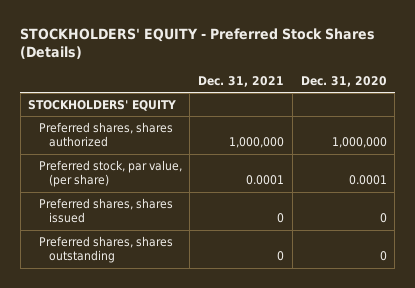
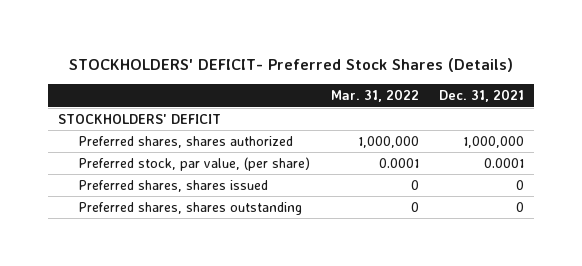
- STOCKHOLDERS' EQUITY - Preferred Stock Shares (Details)
+ STOCKHOLDERS' DEFICIT- Preferred Stock Shares (Details)
- | Dec. 31, 2021 | Dec. 31, 2020
+ | Mar. 31, 2022 | Dec. 31, 2021
- STOCKHOLDERS' EQUITY
+ STOCKHOLDERS' DEFICIT

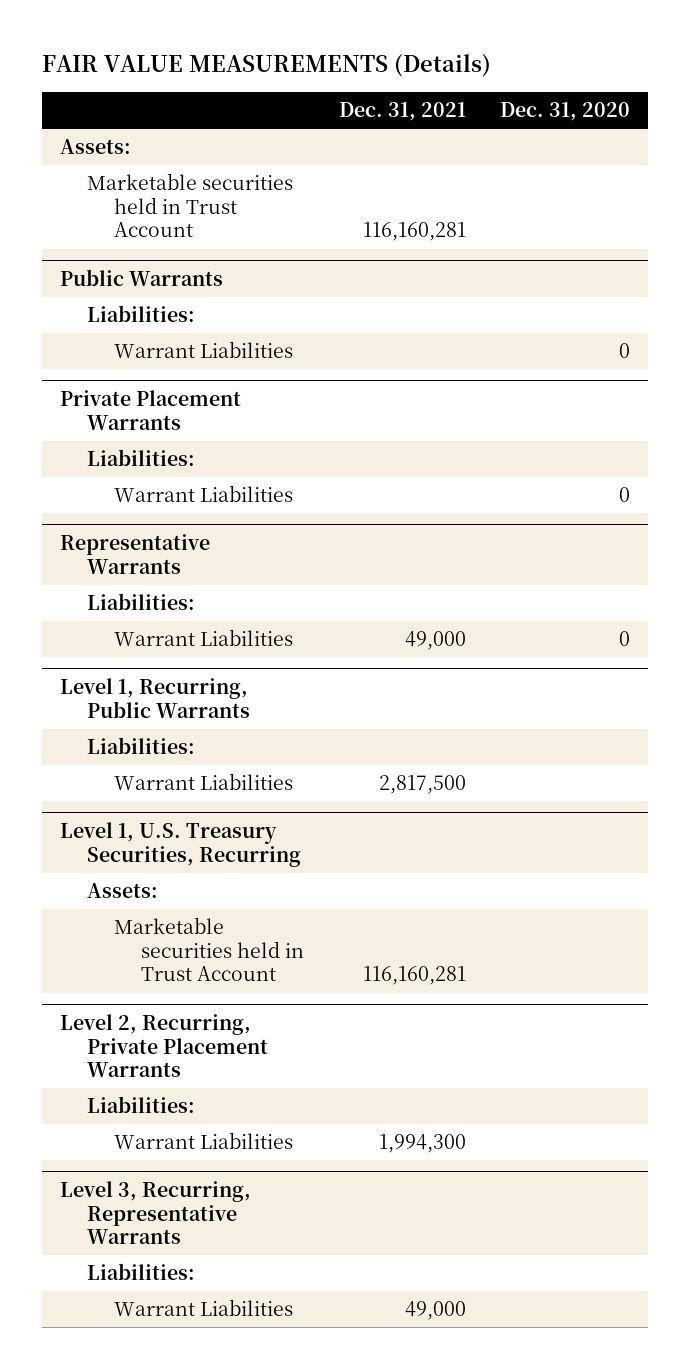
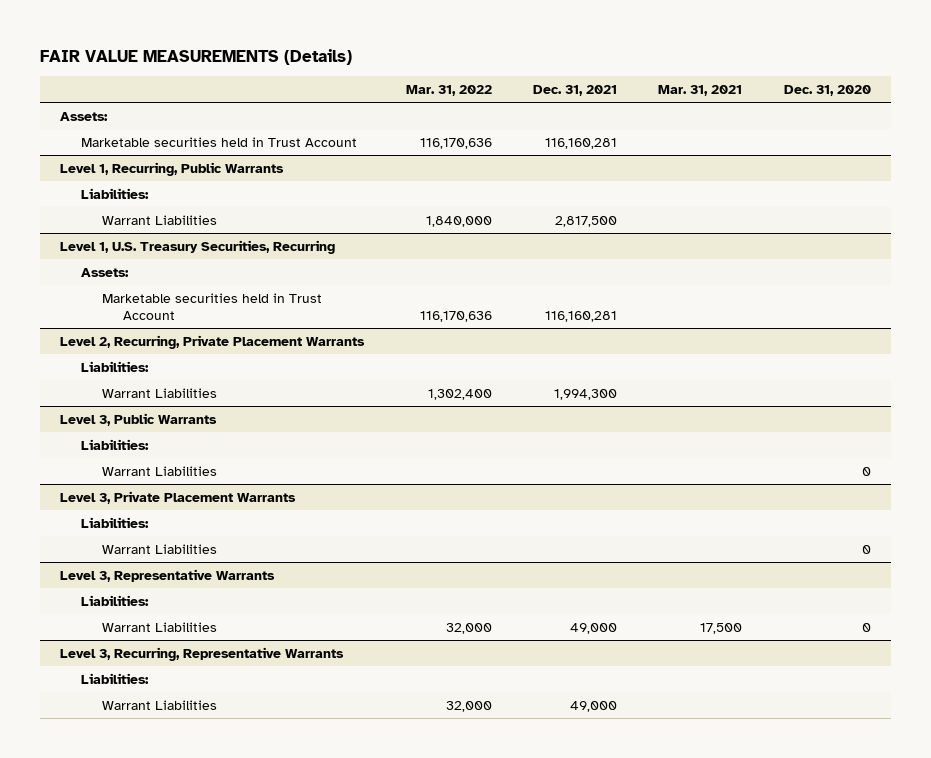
- | Dec. 31, 2021 | Dec. 31, 2020
+ | Mar. 31, 2022 | Dec. 31, 2021 | Mar. 31, 2021 | Dec. 31, 2020
- Public Warrants
- Liabilities:
- Warrant Liabilities | | 0
- Private Placement Warrants
- Liabilities:
- Warrant Liabilities | | 0
- Representative Warrants
- Liabilities:
- Warrant Liabilities | 49,000 | 0
+ Level 3, Public Warrants
+ Liabilities:
+ Warrant Liabilities | | | | 0
+ Level 3, Private Placement Warrants
+ Liabilities:
+ Warrant Liabilities | | | | 0
+ Level 3, Representative Warrants
+ Liabilities:
+ Warrant Liabilities | 32,000 | 49,000 | 17,500 | 0

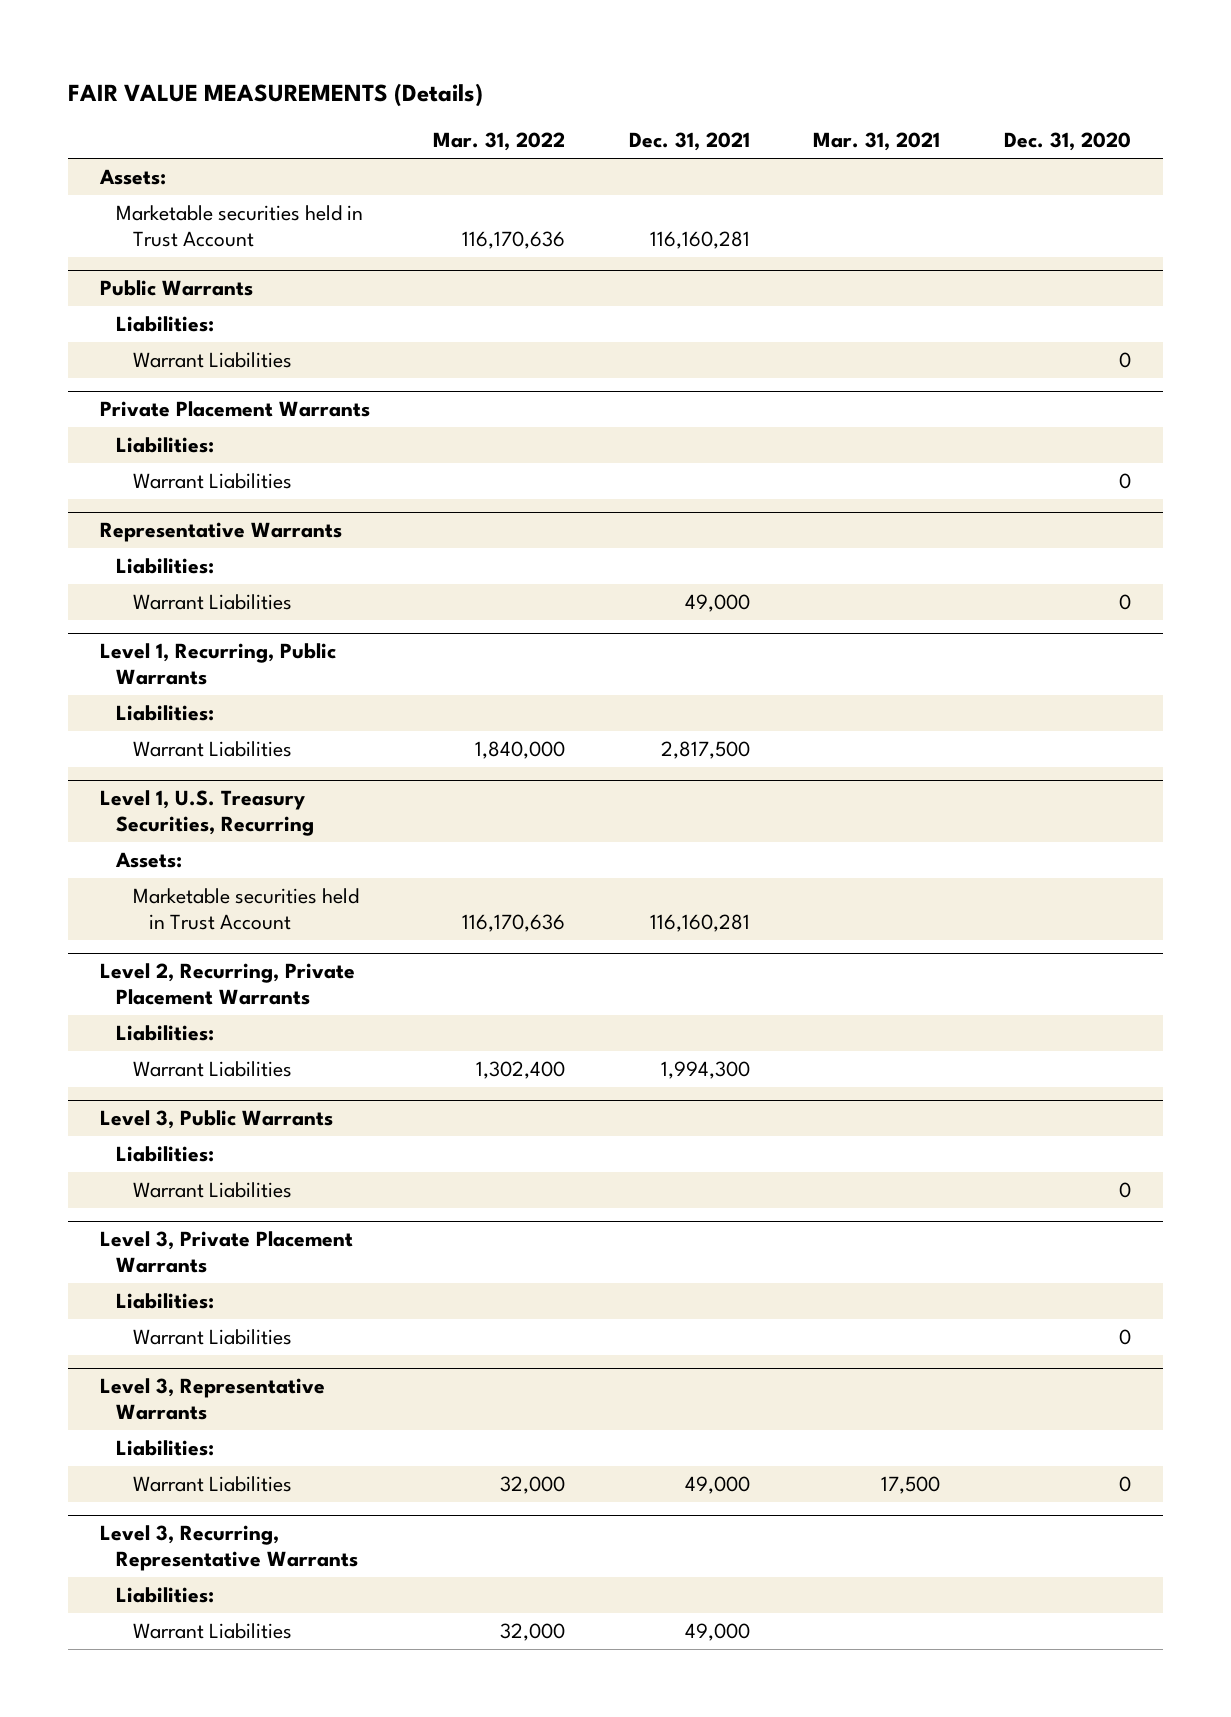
+ Public Warrants
+ Liabilities:
+ Warrant Liabilities | | | | 0
+ Private Placement Warrants
+ Liabilities:
+ Warrant Liabilities | | | | 0
+ Representative Warrants
+ Liabilities:
+ Warrant Liabilities | | 49,000 | | 0

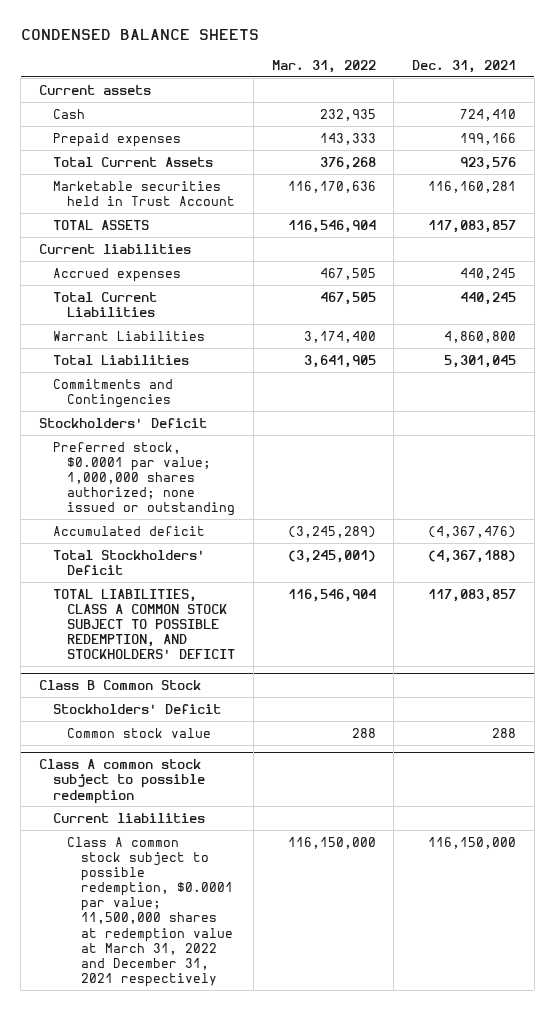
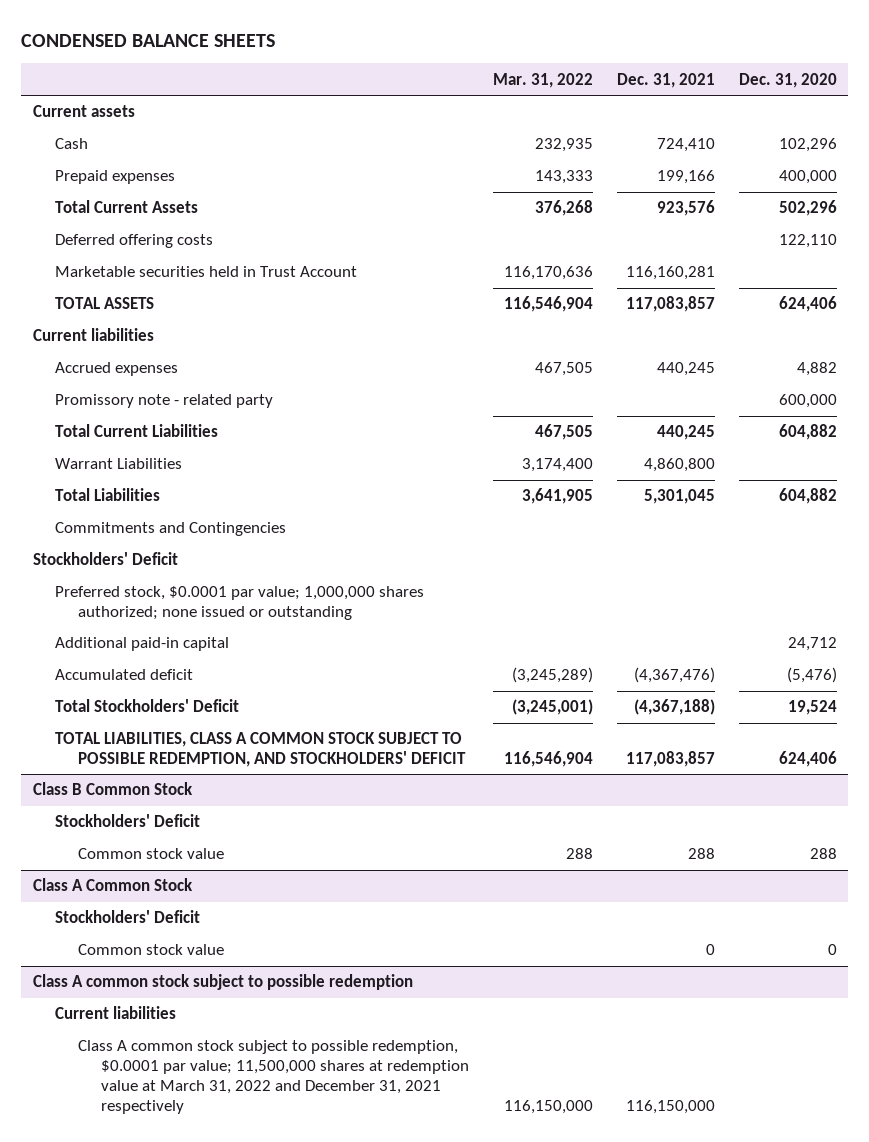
- | Mar. 31, 2022 | Dec. 31, 2021
+ | Mar. 31, 2022 | Dec. 31, 2021 | Dec. 31, 2020
+ Deferred offering costs | | | 122,110
+ Promissory note - related party | | | 600,000
+ Additional paid-in capital | | | 24,712
+ Class A Common Stock
+ Stockholders' Deficit
+ Common stock value | | 0 | 0

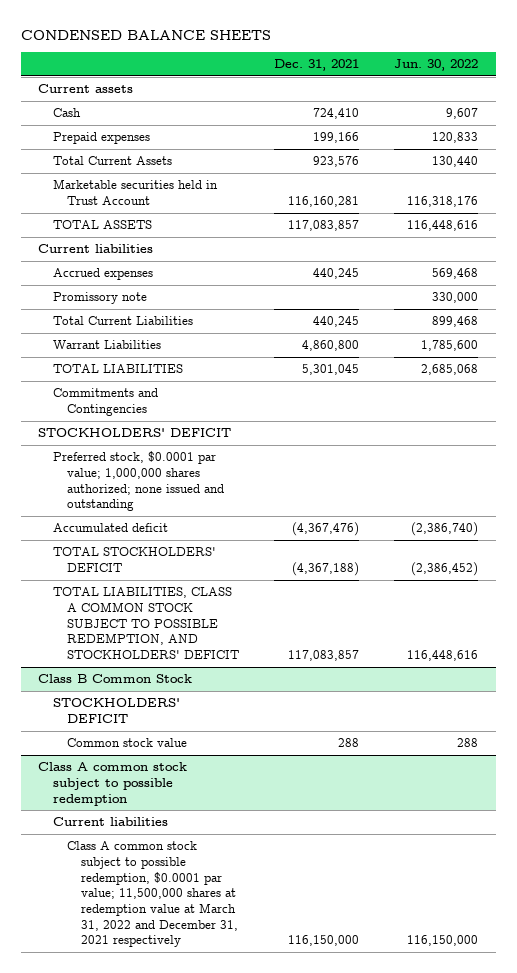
- | Mar. 31, 2022 | Dec. 31, 2021 | Dec. 31, 2020
+ | Dec. 31, 2021 | Jun. 30, 2022
- Deferred offering costs | | | 122,110
- Promissory note - related party | | | 600,000
+ Promissory note | | 330,000
- Total Liabilities | 3,641,905 | 5,301,045 | 604,882
+ TOTAL LIABILITIES | 5,301,045 | 2,685,068
- Stockholders' Deficit
- Preferred stock, $0.0001 par value; 1,000,000 shares authorized; none issued or outstanding
- Additional paid-in capital | | | 24,712
+ STOCKHOLDERS' DEFICIT
+ Preferred stock, $0.0001 par value; 1,000,000 shares authorized; none issued and outstanding
- Total Stockholders' Deficit | (3,245,001) | (4,367,188) | 19,524
+ TOTAL STOCKHOLDERS' DEFICIT | (4,367,188) | (2,386,452)
@ Class B Common Stock
- Stockholders' Deficit
+ STOCKHOLDERS' DEFICIT
- Class A Common Stock
- Stockholders' Deficit
- Common stock value | | 0 | 0

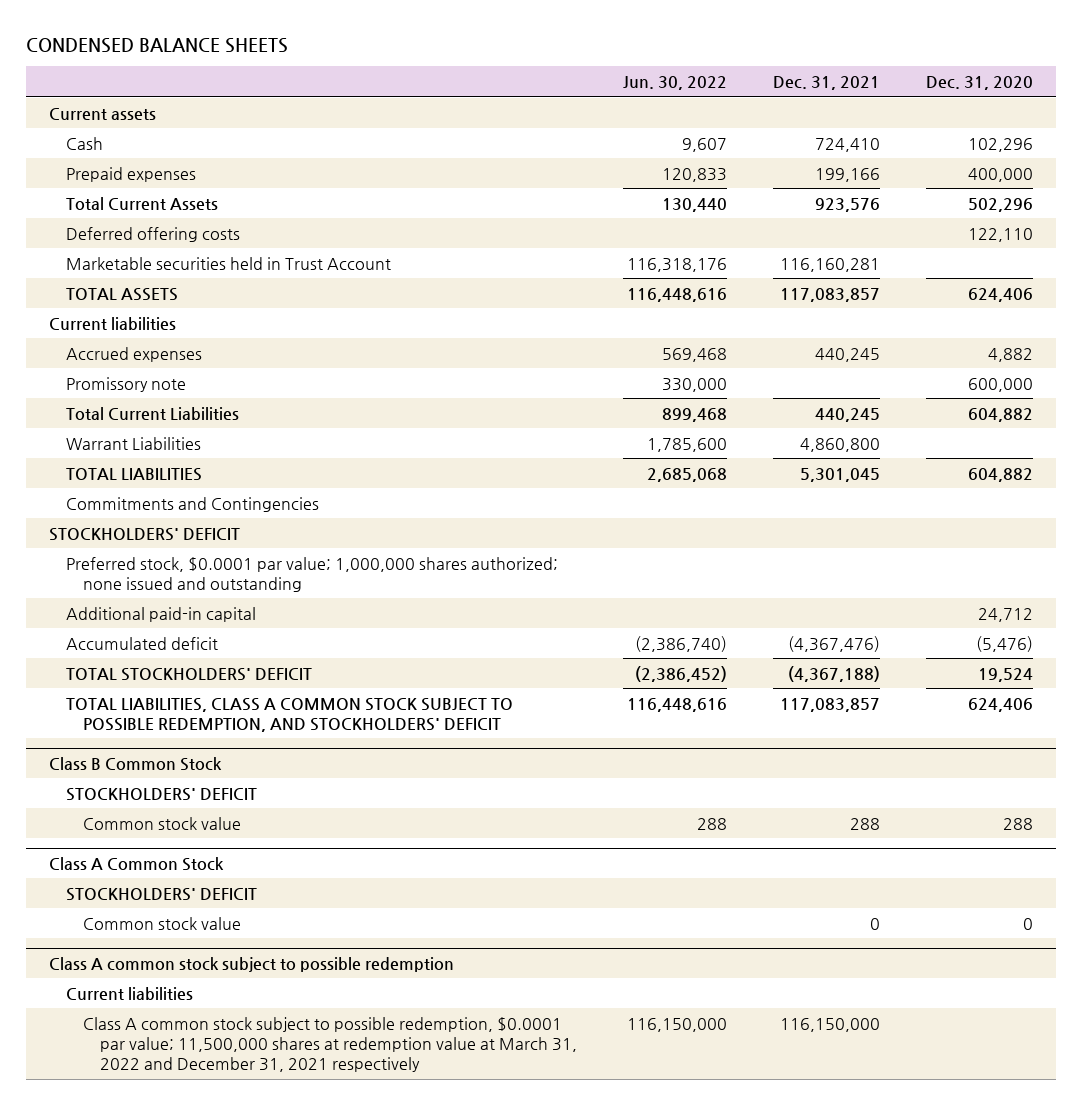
- | Dec. 31, 2021 | Jun. 30, 2022
+ | Jun. 30, 2022 | Dec. 31, 2021 | Dec. 31, 2020
+ Deferred offering costs | | | 122,110
+ Additional paid-in capital | | | 24,712
+ Class A Common Stock
+ STOCKHOLDERS' DEFICIT
+ Common stock value | | 0 | 0

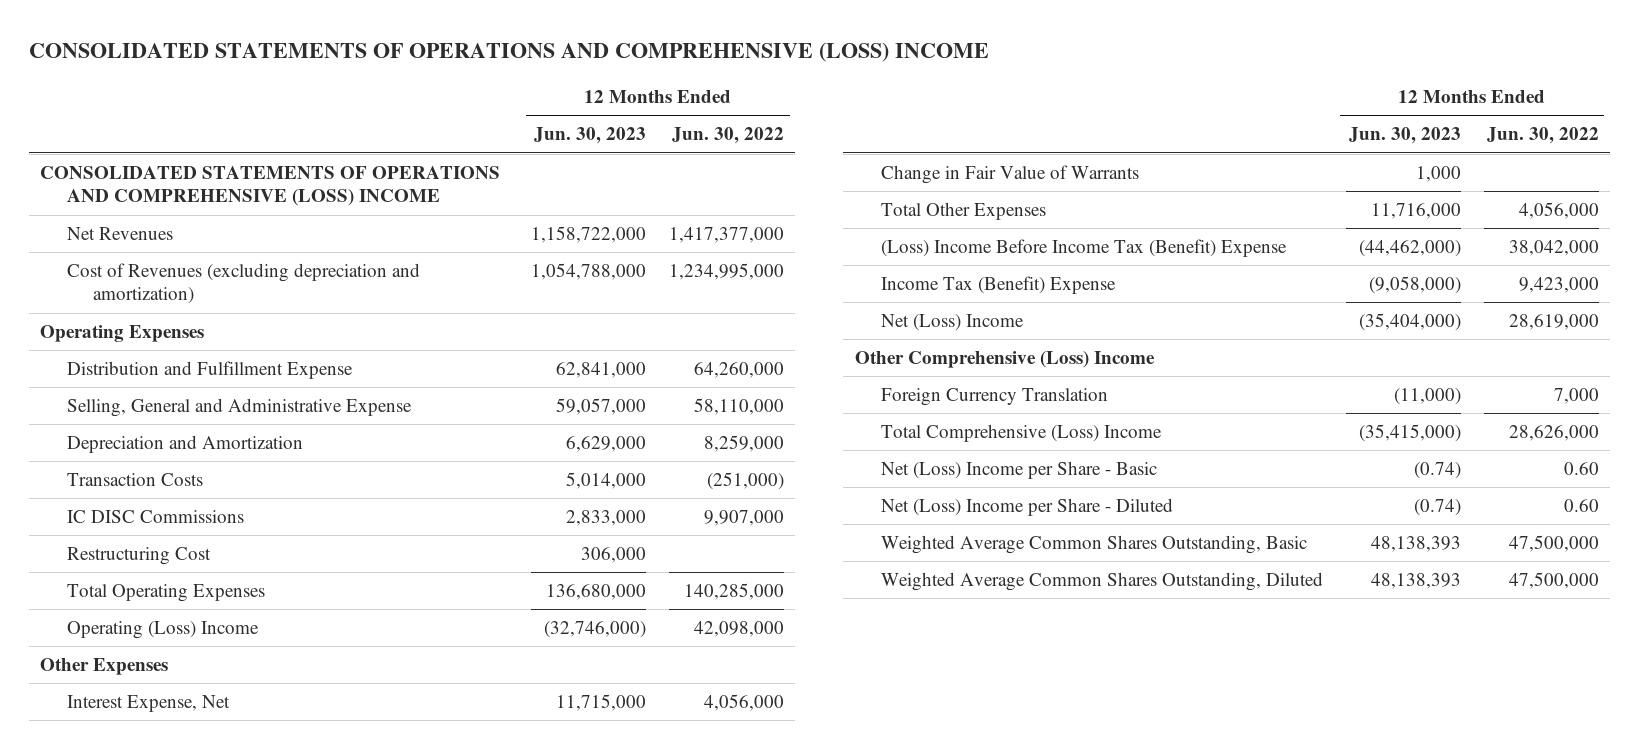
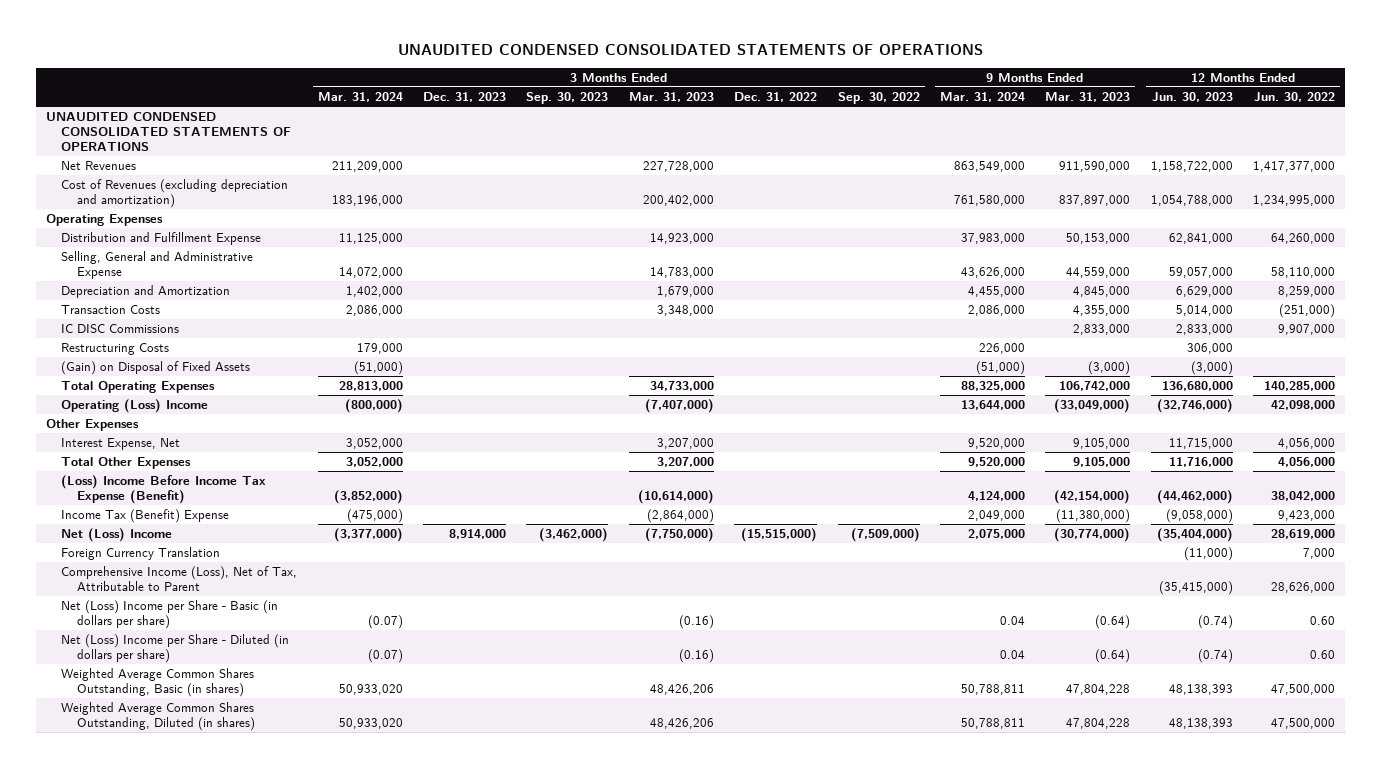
- CONSOLIDATED STATEMENTS OF OPERATIONS AND COMPREHENSIVE (LOSS) INCOME
+ UNAUDITED CONDENSED CONSOLIDATED STATEMENTS OF OPERATIONS
- | 12 Months Ended Jun. 30, 2023 | 12 Months Ended Jun. 30, 2022
+ | 3 Months Ended Mar. 31, 2024 | 3 Months Ended Dec. 31, 2023 | 3 Months Ended Sep. 30, 2023 | 3 Months Ended Mar. 31, 2023 | 3 Months Ended Dec. 31, 2022 | 3 Months Ended Sep. 30, 2022 | 9 Months Ended Mar. 31, 2024 | 9 Months Ended Mar. 31, 2023 | 12 Months Ended Jun. 30, 2023 | 12 Months Ended Jun. 30, 2022
- CONSOLIDATED STATEMENTS OF OPERATIONS AND COMPREHENSIVE (LOSS) INCOME
+ UNAUDITED CONDENSED CONSOLIDATED STATEMENTS OF OPERATIONS
- Restructuring Cost | 306,000 |
+ Restructuring Costs | 179,000 | | | | | | 226,000 | | 306,000 |
+ (Gain) on Disposal of Fixed Assets | (51,000) | | | | | | (51,000) | (3,000) | (3,000) |
- Change in Fair Value of Warrants | 1,000 |
- (Loss) Income Before Income Tax (Benefit) Expense | (44,462,000) | 38,042,000
+ (Loss) Income Before Income Tax Expense (Benefit) | (3,852,000) | | | (10,614,000) | | | 4,124,000 | (42,154,000) | (44,462,000) | 38,042,000
- Other Comprehensive (Loss) Income
- Total Comprehensive (Loss) Income | (35,415,000) | 28,626,000
- Net (Loss) Income per Share - Basic | (0.74) | 0.60
- Net (Loss) Income per Share - Diluted | (0.74) | 0.60
- Weighted Average Common Shares Outstanding, Basic | 48,138,393 | 47,500,000
- Weighted Average Common Shares Outstanding, Diluted | 48,138,393 | 47,500,000
+ Comprehensive Income (Loss), Net of Tax, Attributable to Parent | | | | | | | | | (35,415,000) | 28,626,000
+ Net (Loss) Income per Share - Basic (in dollars per share) | (0.07) | | | (0.16) | | | 0.04 | (0.64) | (0.74) | 0.60
+ Net (Loss) Income per Share - Diluted (in dollars per share) | (0.07) | | | (0.16) | | | 0.04 | (0.64) | (0.74) | 0.60
+ Weighted Average Common Shares Outstanding, Basic (in shares) | 50,933,020 | | | 48,426,206 | | | 50,788,811 | 47,804,228 | 48,138,393 | 47,500,000
+ Weighted Average Common Shares Outstanding, Diluted (in shares) | 50,933,020 | | | 48,426,206 | | | 50,788,811 | 47,804,228 | 48,138,393 | 47,500,000

